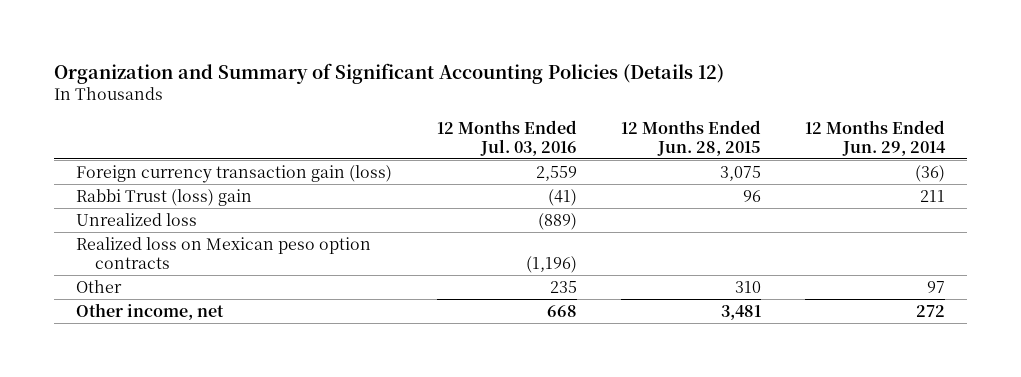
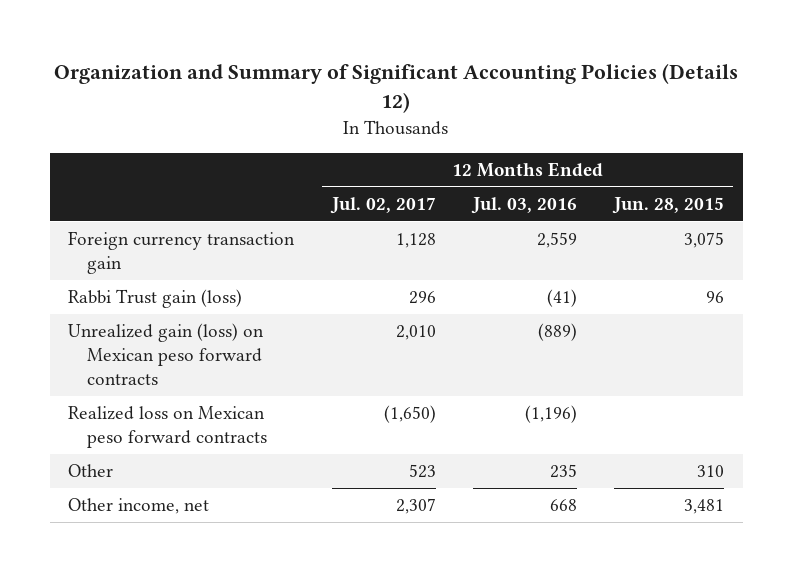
- | 12 Months Ended Jul. 03, 2016 | 12 Months Ended Jun. 28, 2015 | 12 Months Ended Jun. 29, 2014
+ | 12 Months Ended Jul. 02, 2017 | 12 Months Ended Jul. 03, 2016 | 12 Months Ended Jun. 28, 2015
- Foreign currency transaction gain (loss) | 2,559 | 3,075 | (36)
- Rabbi Trust (loss) gain | (41) | 96 | 211
- Unrealized loss | (889) | |
- Realized loss on Mexican peso option contracts | (1,196) | |
+ Foreign currency transaction gain | 1,128 | 2,559 | 3,075
+ Rabbi Trust gain (loss) | 296 | (41) | 96
+ Unrealized gain (loss) on Mexican peso forward contracts | 2,010 | (889) |
+ Realized loss on Mexican peso forward contracts | (1,650) | (1,196) |

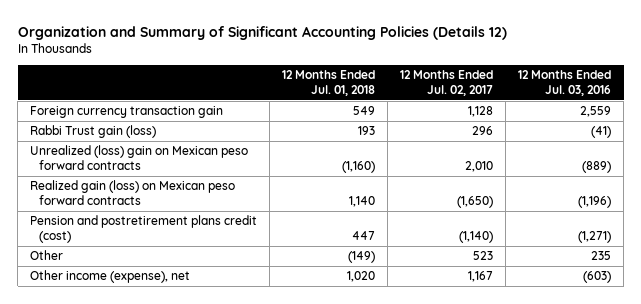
- | 12 Months Ended Jul. 02, 2017 | 12 Months Ended Jul. 03, 2016 | 12 Months Ended Jun. 28, 2015
+ | 12 Months Ended Jul. 01, 2018 | 12 Months Ended Jul. 02, 2017 | 12 Months Ended Jul. 03, 2016
- Unrealized gain (loss) on Mexican peso forward contracts | 2,010 | (889) |
- Realized loss on Mexican peso forward contracts | (1,650) | (1,196) |
+ Unrealized (loss) gain on Mexican peso forward contracts | (1,160) | 2,010 | (889)
+ Realized gain (loss) on Mexican peso forward contracts | 1,140 | (1,650) | (1,196)
+ Pension and postretirement plans credit (cost) | 447 | (1,140) | (1,271)
- Other income, net | 2,307 | 668 | 3,481
+ Other income (expense), net | 1,020 | 1,167 | (603)

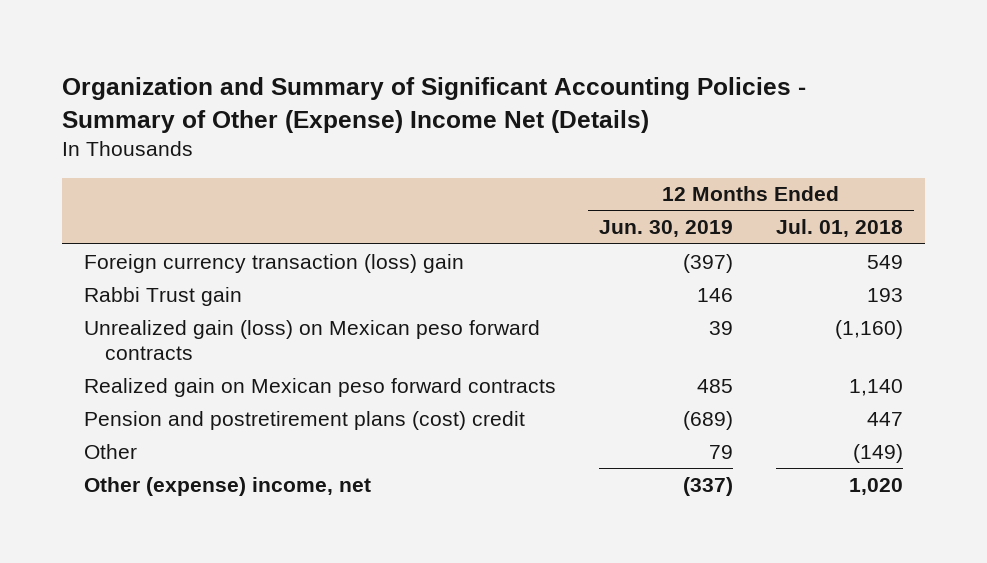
- Organization and Summary of Significant Accounting Policies (Details 12)
+ Organization and Summary of Significant Accounting Policies - Summary of Other (Expense) Income Net (Details)
- | 12 Months Ended Jul. 01, 2018 | 12 Months Ended Jul. 02, 2017 | 12 Months Ended Jul. 03, 2016
+ | 12 Months Ended Jun. 30, 2019 | 12 Months Ended Jul. 01, 2018
- Foreign currency transaction gain | 549 | 1,128 | 2,559
- Rabbi Trust gain (loss) | 193 | 296 | (41)
- Unrealized (loss) gain on Mexican peso forward contracts | (1,160) | 2,010 | (889)
- Realized gain (loss) on Mexican peso forward contracts | 1,140 | (1,650) | (1,196)
- Pension and postretirement plans credit (cost) | 447 | (1,140) | (1,271)
+ Foreign currency transaction (loss) gain | (397) | 549
+ Rabbi Trust gain | 146 | 193
+ Unrealized gain (loss) on Mexican peso forward contracts | 39 | (1,160)
+ Realized gain on Mexican peso forward contracts | 485 | 1,140
+ Pension and postretirement plans (cost) credit | (689) | 447
- Other income (expense), net | 1,020 | 1,167 | (603)
+ Other (expense) income, net | (337) | 1,020

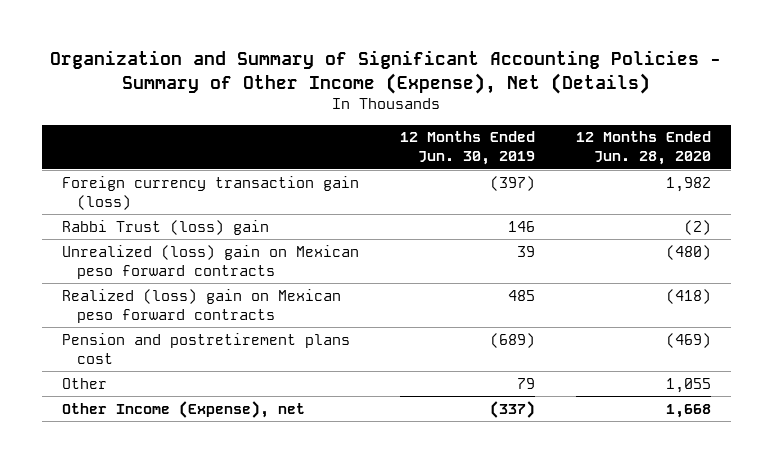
- Organization and Summary of Significant Accounting Policies - Summary of Other (Expense) Income Net (Details)
+ Organization and Summary of Significant Accounting Policies - Summary of Other Income (Expense), Net (Details)
- | 12 Months Ended Jun. 30, 2019 | 12 Months Ended Jul. 01, 2018
+ | 12 Months Ended Jun. 30, 2019 | 12 Months Ended Jun. 28, 2020
- Foreign currency transaction (loss) gain | (397) | 549
- Rabbi Trust gain | 146 | 193
- Unrealized gain (loss) on Mexican peso forward contracts | 39 | (1,160)
- Realized gain on Mexican peso forward contracts | 485 | 1,140
- Pension and postretirement plans (cost) credit | (689) | 447
+ Foreign currency transaction gain (loss) | (397) | 1,982
+ Rabbi Trust (loss) gain | 146 | (2)
+ Unrealized (loss) gain on Mexican peso forward contracts | 39 | (480)
+ Realized (loss) gain on Mexican peso forward contracts | 485 | (418)
+ Pension and postretirement plans cost | (689) | (469)
- Other (expense) income, net | (337) | 1,020
+ Other Income (Expense), net | (337) | 1,668

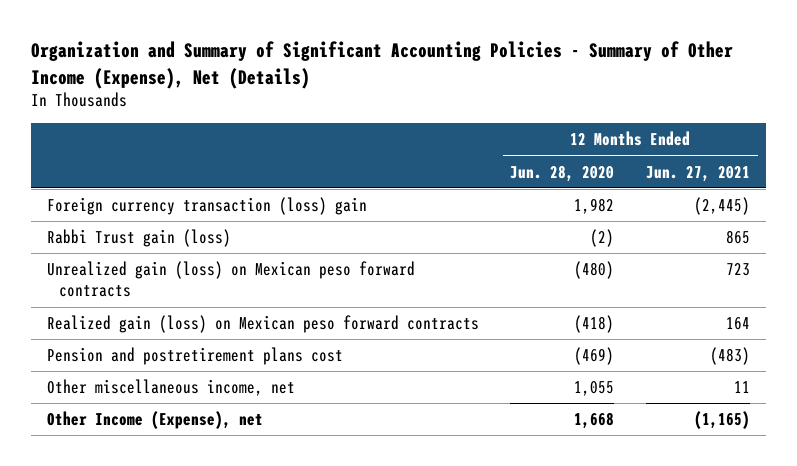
- | 12 Months Ended Jun. 30, 2019 | 12 Months Ended Jun. 28, 2020
+ | 12 Months Ended Jun. 28, 2020 | 12 Months Ended Jun. 27, 2021
- Foreign currency transaction gain (loss) | (397) | 1,982
- Rabbi Trust (loss) gain | 146 | (2)
- Unrealized (loss) gain on Mexican peso forward contracts | 39 | (480)
- Realized (loss) gain on Mexican peso forward contracts | 485 | (418)
+ Foreign currency transaction (loss) gain | 1,982 | (2,445)
+ Rabbi Trust gain (loss) | (2) | 865
+ Unrealized gain (loss) on Mexican peso forward contracts | (480) | 723
+ Realized gain (loss) on Mexican peso forward contracts | (418) | 164
- Other | 79 | 1,055
+ Other miscellaneous income, net | 1,055 | 11

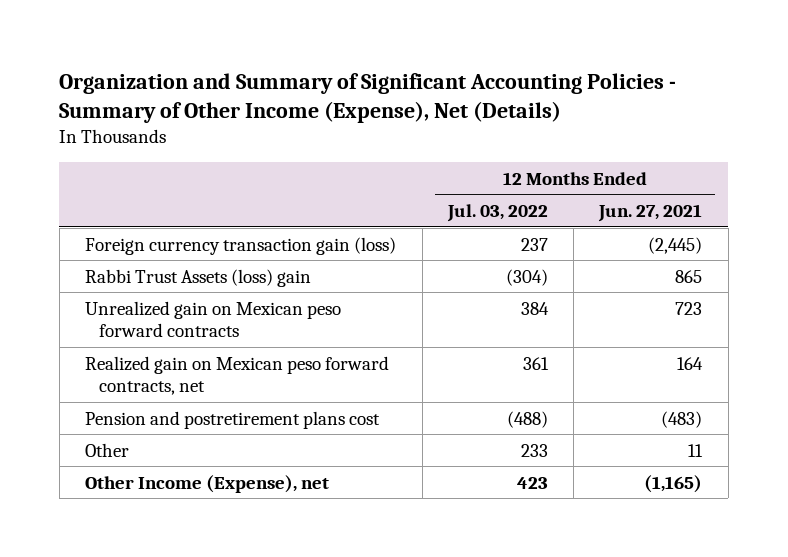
- | 12 Months Ended Jun. 28, 2020 | 12 Months Ended Jun. 27, 2021
+ | 12 Months Ended Jul. 03, 2022 | 12 Months Ended Jun. 27, 2021
- Foreign currency transaction (loss) gain | 1,982 | (2,445)
- Rabbi Trust gain (loss) | (2) | 865
- Unrealized gain (loss) on Mexican peso forward contracts | (480) | 723
- Realized gain (loss) on Mexican peso forward contracts | (418) | 164
+ Foreign currency transaction gain (loss) | 237 | (2,445)
+ Rabbi Trust Assets (loss) gain | (304) | 865
+ Unrealized gain on Mexican peso forward contracts | 384 | 723
+ Realized gain on Mexican peso forward contracts, net | 361 | 164
- Other miscellaneous income, net | 1,055 | 11
+ Other | 233 | 11

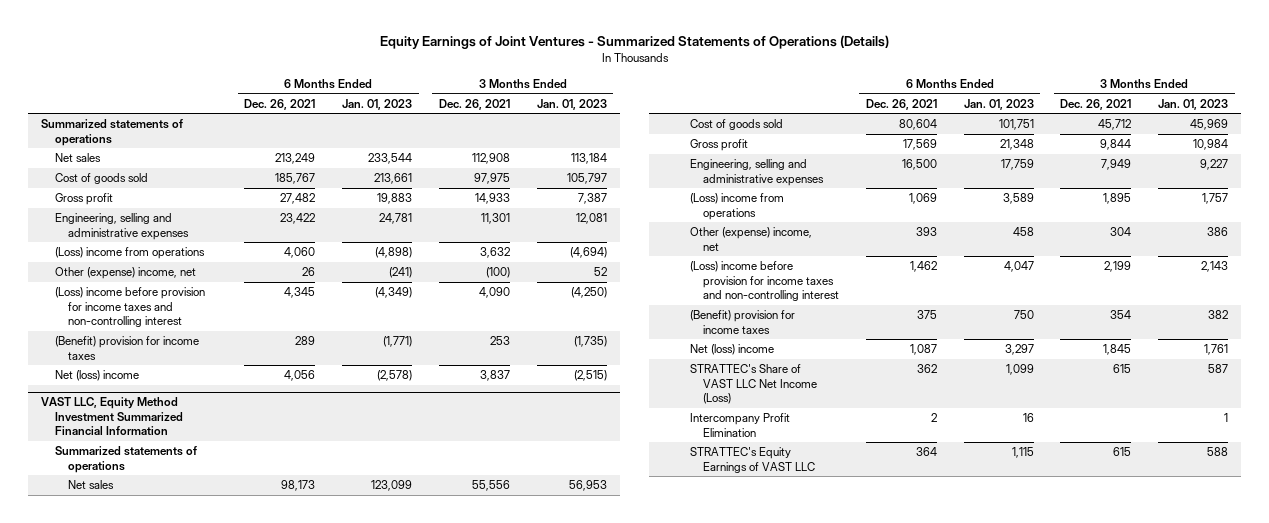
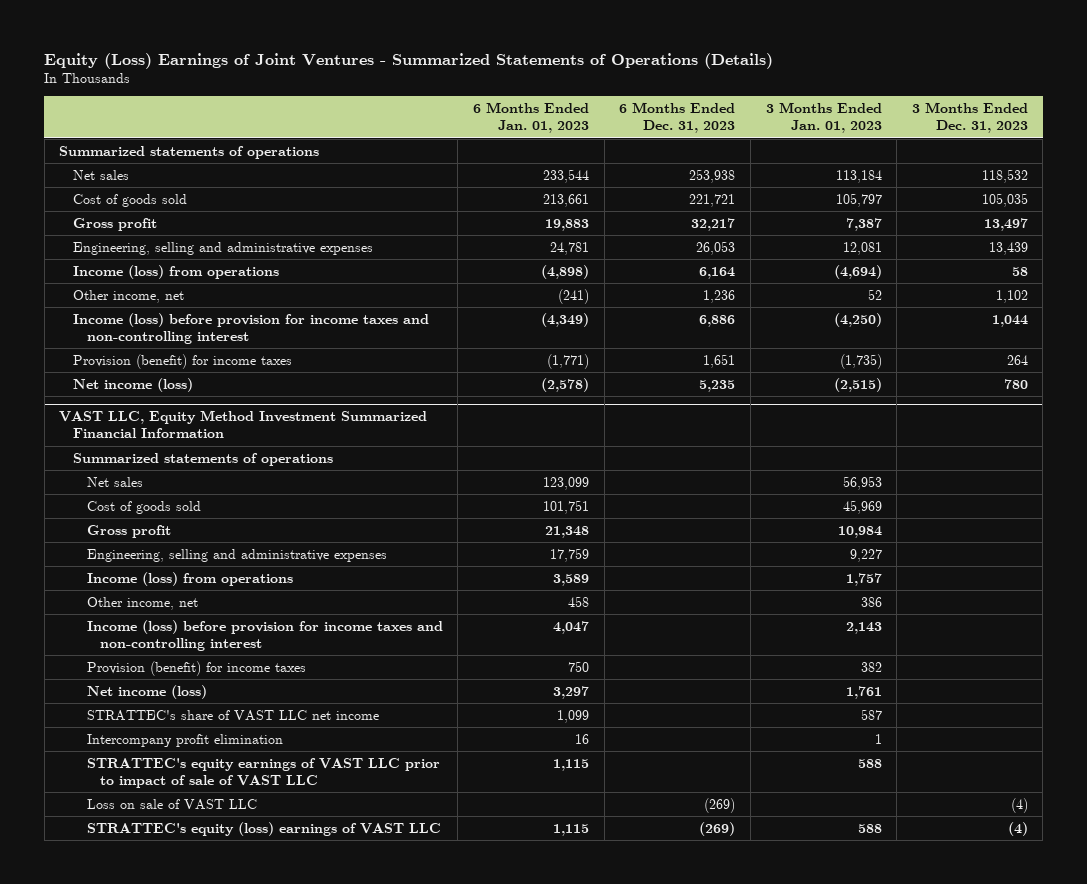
- Equity Earnings of Joint Ventures - Summarized Statements of Operations (Details)
+ Equity (Loss) Earnings of Joint Ventures - Summarized Statements of Operations (Details)
- | 6 Months Ended Dec. 26, 2021 | 6 Months Ended Jan. 01, 2023 | 3 Months Ended Dec. 26, 2021 | 3 Months Ended Jan. 01, 2023
+ | 6 Months Ended Jan. 01, 2023 | 6 Months Ended Dec. 31, 2023 | 3 Months Ended Jan. 01, 2023 | 3 Months Ended Dec. 31, 2023
- (Loss) income from operations | 4,060 | (4,898) | 3,632 | (4,694)
- Other (expense) income, net | 26 | (241) | (100) | 52
- (Loss) income before provision for income taxes and non-controlling interest | 4,345 | (4,349) | 4,090 | (4,250)
- (Benefit) provision for income taxes | 289 | (1,771) | 253 | (1,735)
- Net (loss) income | 4,056 | (2,578) | 3,837 | (2,515)
+ Income (loss) from operations | (4,898) | 6,164 | (4,694) | 58
+ Other income, net | (241) | 1,236 | 52 | 1,102
+ Income (loss) before provision for income taxes and non-controlling interest | (4,349) | 6,886 | (4,250) | 1,044
+ Provision (benefit) for income taxes | (1,771) | 1,651 | (1,735) | 264
+ Net income (loss) | (2,578) | 5,235 | (2,515) | 780
@ VAST LLC, Equity Method Investment Summarized Financial Information
- (Loss) income from operations | 1,069 | 3,589 | 1,895 | 1,757
- Other (expense) income, net | 393 | 458 | 304 | 386
- (Loss) income before provision for income taxes and non-controlling interest | 1,462 | 4,047 | 2,199 | 2,143
- (Benefit) provision for income taxes | 375 | 750 | 354 | 382
- Net (loss) income | 1,087 | 3,297 | 1,845 | 1,761
- STRATTEC's Share of VAST LLC Net Income (Loss) | 362 | 1,099 | 615 | 587
- Intercompany Profit Elimination | 2 | 16 | | 1
- STRATTEC's Equity Earnings of VAST LLC | 364 | 1,115 | 615 | 588
+ Income (loss) from operations | 3,589 | | 1,757 |
+ Other income, net | 458 | | 386 |
+ Income (loss) before provision for income taxes and non-controlling interest | 4,047 | | 2,143 |
+ Provision (benefit) for income taxes | 750 | | 382 |
+ Net income (loss) | 3,297 | | 1,761 |
+ STRATTEC's share of VAST LLC net income | 1,099 | | 587 |
+ Intercompany profit elimination | 16 | | 1 |
+ STRATTEC's equity earnings of VAST LLC prior to impact of sale of VAST LLC | 1,115 | | 588 |
+ Loss on sale of VAST LLC | | (269) | | (4)
+ STRATTEC's equity (loss) earnings of VAST LLC | 1,115 | (269) | 588 | (4)

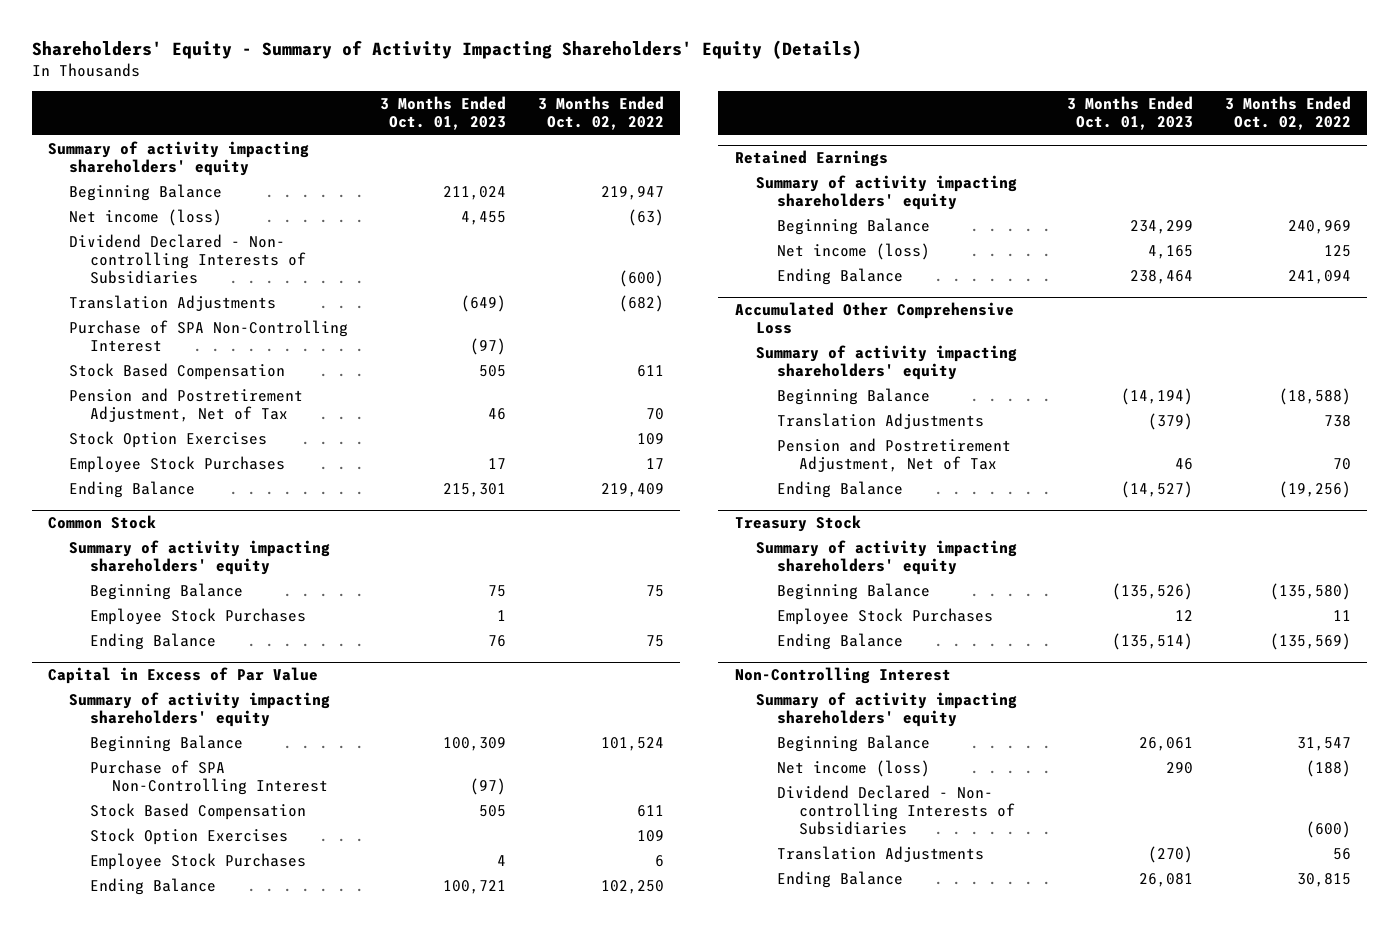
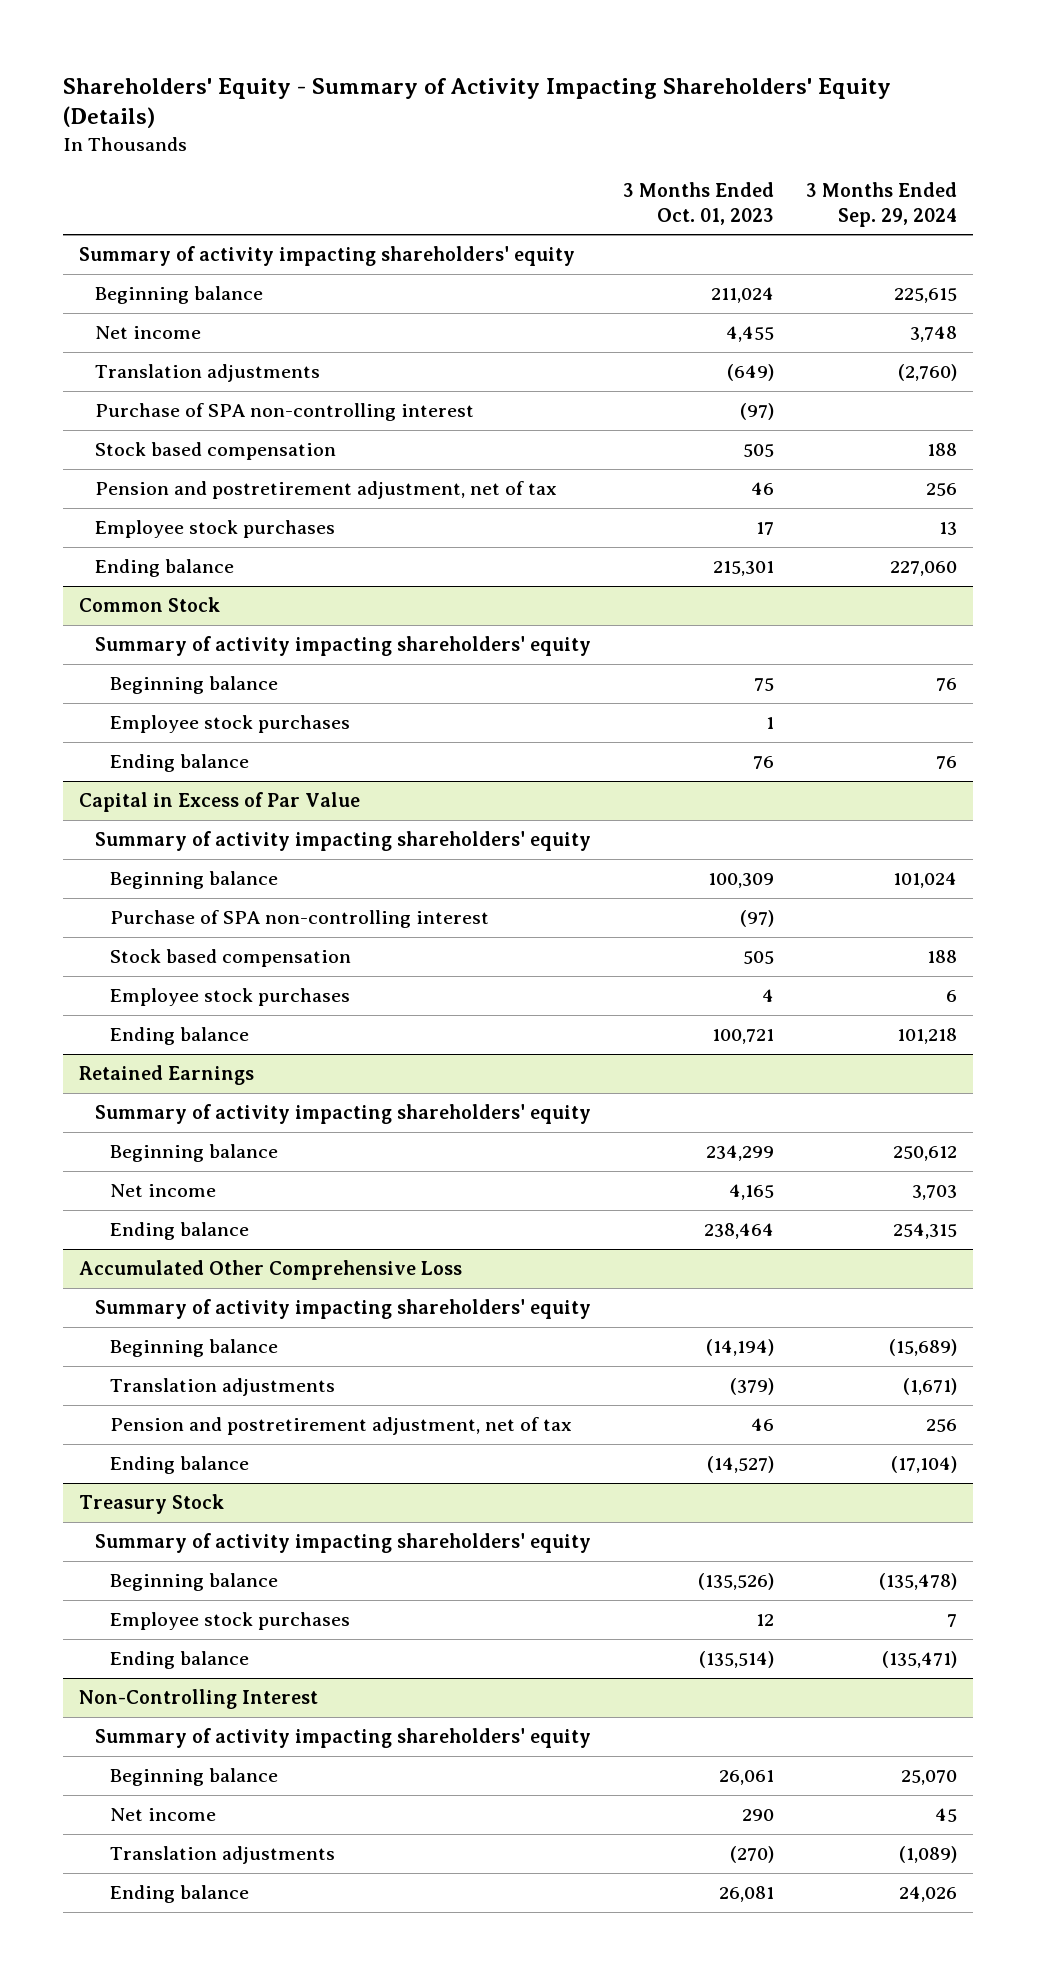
- | 3 Months Ended Oct. 01, 2023 | 3 Months Ended Oct. 02, 2022
+ | 3 Months Ended Oct. 01, 2023 | 3 Months Ended Sep. 29, 2024
- Beginning Balance | 211,024 | 219,947
- Net income (loss) | 4,455 | (63)
- Dividend Declared - Non- controlling Interests of Subsidiaries | | (600)
- Translation Adjustments | (649) | (682)
- Purchase of SPA Non-Controlling Interest | (97) |
- Stock Based Compensation | 505 | 611
- Pension and Postretirement Adjustment, Net of Tax | 46 | 70
- Stock Option Exercises | | 109
- Employee Stock Purchases | 17 | 17
- Ending Balance | 215,301 | 219,409
+ Beginning balance | 211,024 | 225,615
+ Net income | 4,455 | 3,748
+ Translation adjustments | (649) | (2,760)
+ Purchase of SPA non-controlling interest | (97) |
+ Stock based compensation | 505 | 188
+ Pension and postretirement adjustment, net of tax | 46 | 256
+ Employee stock purchases | 17 | 13
+ Ending balance | 215,301 | 227,060
@ Common Stock
- Beginning Balance | 75 | 75
- Employee Stock Purchases | 1 |
- Ending Balance | 76 | 75
+ Beginning balance | 75 | 76
+ Employee stock purchases | 1 |
+ Ending balance | 76 | 76
@ Capital in Excess of Par Value
- Beginning Balance | 100,309 | 101,524
- Purchase of SPA Non-Controlling Interest | (97) |
- Stock Based Compensation | 505 | 611
- Stock Option Exercises | | 109
- Employee Stock Purchases | 4 | 6
- Ending Balance | 100,721 | 102,250
+ Beginning balance | 100,309 | 101,024
+ Purchase of SPA non-controlling interest | (97) |
+ Stock based compensation | 505 | 188
+ Employee stock purchases | 4 | 6
+ Ending balance | 100,721 | 101,218
@ Retained Earnings
- Beginning Balance | 234,299 | 240,969
- Net income (loss) | 4,165 | 125
- Ending Balance | 238,464 | 241,094
+ Beginning balance | 234,299 | 250,612
+ Net income | 4,165 | 3,703
+ Ending balance | 238,464 | 254,315
@ Accumulated Other Comprehensive Loss
- Beginning Balance | (14,194) | (18,588)
- Translation Adjustments | (379) | 738
- Pension and Postretirement Adjustment, Net of Tax | 46 | 70
- Ending Balance | (14,527) | (19,256)
+ Beginning balance | (14,194) | (15,689)
+ Translation adjustments | (379) | (1,671)
+ Pension and postretirement adjustment, net of tax | 46 | 256
+ Ending balance | (14,527) | (17,104)
@ Treasury Stock
- Beginning Balance | (135,526) | (135,580)
- Employee Stock Purchases | 12 | 11
- Ending Balance | (135,514) | (135,569)
+ Beginning balance | (135,526) | (135,478)
+ Employee stock purchases | 12 | 7
+ Ending balance | (135,514) | (135,471)
@ Non-Controlling Interest
- Beginning Balance | 26,061 | 31,547
- Net income (loss) | 290 | (188)
- Dividend Declared - Non- controlling Interests of Subsidiaries | | (600)
- Translation Adjustments | (270) | 56
- Ending Balance | 26,081 | 30,815
+ Beginning balance | 26,061 | 25,070
+ Net income | 290 | 45
+ Translation adjustments | (270) | (1,089)
+ Ending balance | 26,081 | 24,026

